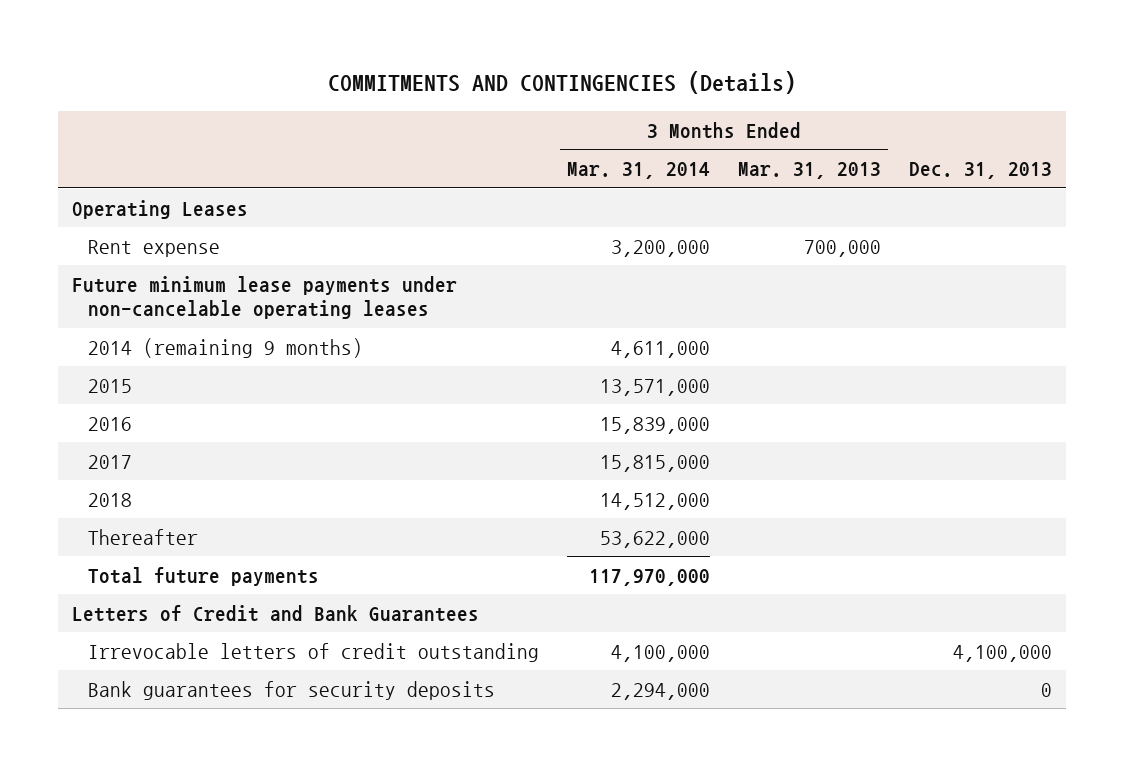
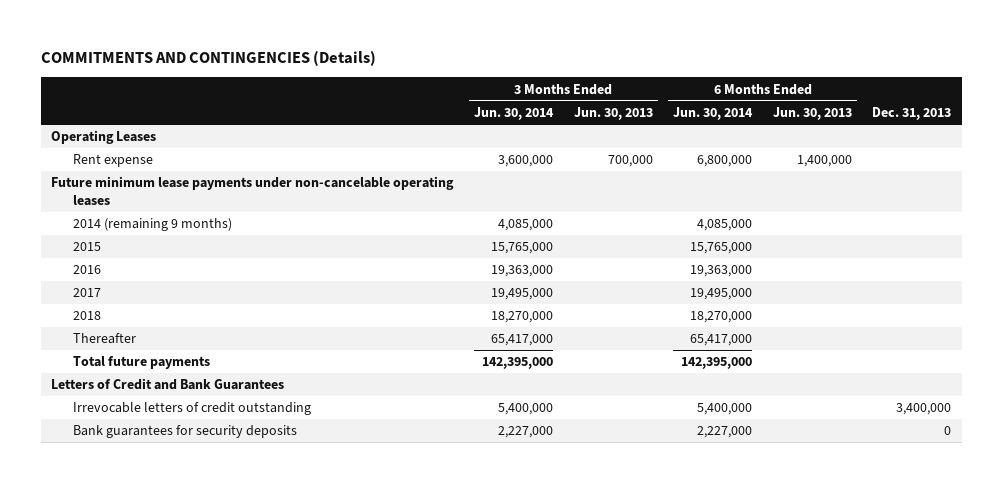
- | 3 Months Ended Mar. 31, 2014 | 3 Months Ended Mar. 31, 2013 | Dec. 31, 2013
+ | 3 Months Ended Jun. 30, 2014 | 3 Months Ended Jun. 30, 2013 | 6 Months Ended Jun. 30, 2014 | 6 Months Ended Jun. 30, 2013 | Dec. 31, 2013
- Irrevocable letters of credit outstanding | 4,100,000 | | 4,100,000
+ Irrevocable letters of credit outstanding | 5,400,000 | | 5,400,000 | | 3,400,000

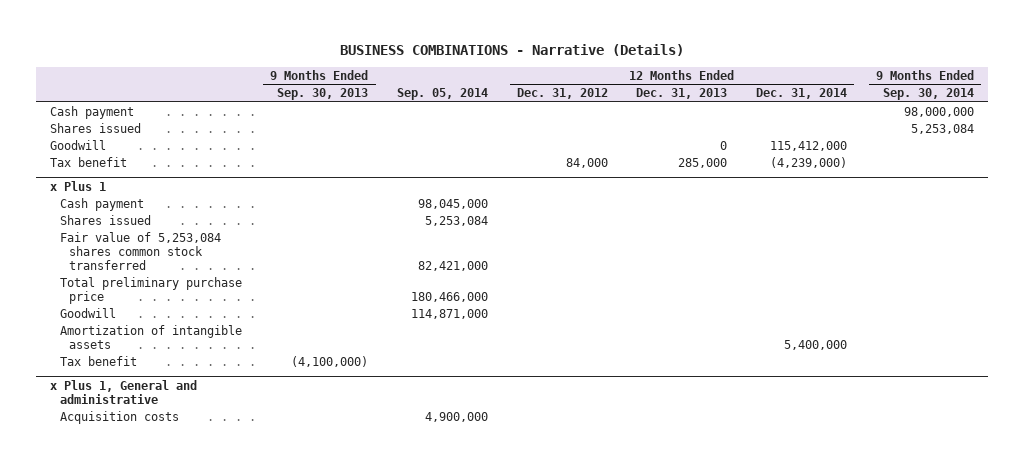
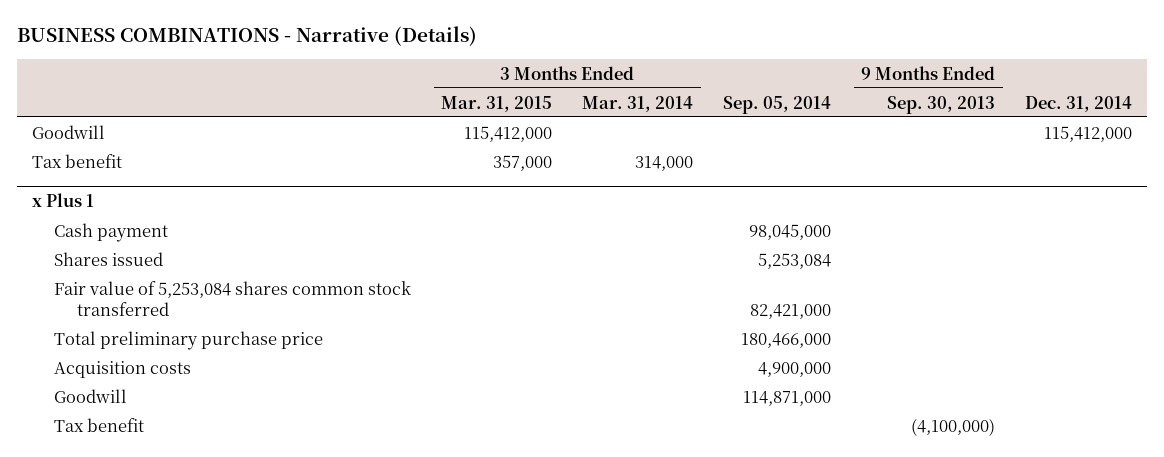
- | 9 Months Ended Sep. 30, 2013 | Sep. 05, 2014 | 12 Months Ended Dec. 31, 2012 | 12 Months Ended Dec. 31, 2013 | 12 Months Ended Dec. 31, 2014 | 9 Months Ended Sep. 30, 2014
+ | 3 Months Ended Mar. 31, 2015 | 3 Months Ended Mar. 31, 2014 | Sep. 05, 2014 | 9 Months Ended Sep. 30, 2013 | Dec. 31, 2014
- Cash payment | | | | | | 98,000,000
- Shares issued | | | | | | 5,253,084
@ x Plus 1
+ Acquisition costs | | | 4,900,000 | |
- Amortization of intangible assets | | | | | 5,400,000 |
- x Plus 1, General and administrative
- Acquisition costs | | 4,900,000 | | | |

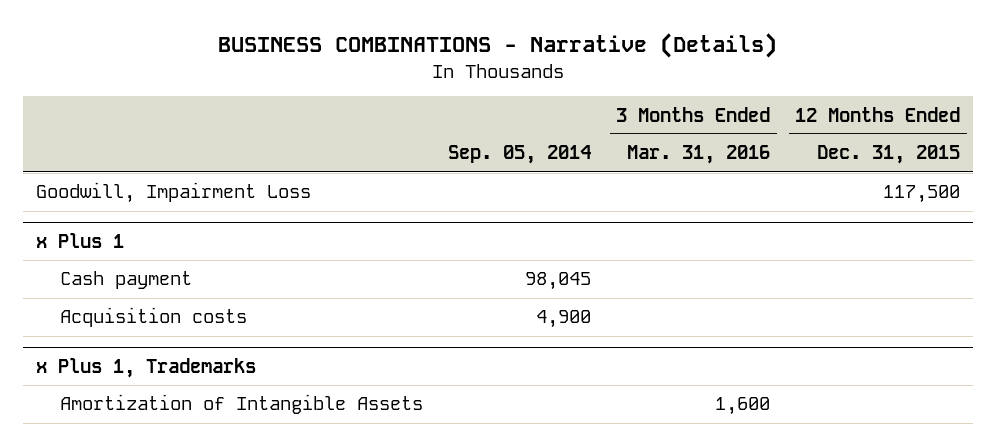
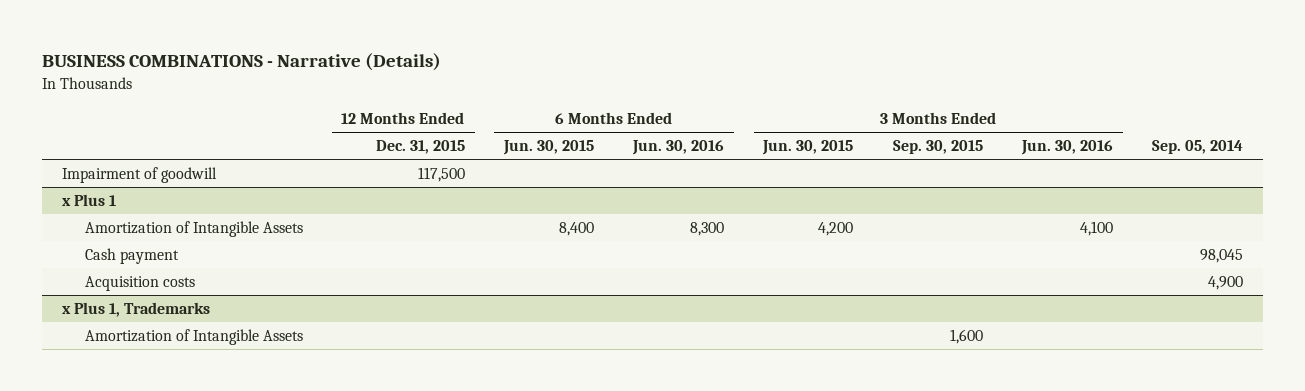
- | Sep. 05, 2014 | 3 Months Ended Mar. 31, 2016 | 12 Months Ended Dec. 31, 2015
+ | 12 Months Ended Dec. 31, 2015 | 6 Months Ended Jun. 30, 2015 | 6 Months Ended Jun. 30, 2016 | 3 Months Ended Jun. 30, 2015 | 3 Months Ended Sep. 30, 2015 | 3 Months Ended Jun. 30, 2016 | Sep. 05, 2014
- Goodwill, Impairment Loss | | | 117,500
+ Impairment of goodwill | 117,500 | | | | | |
@ x Plus 1
+ Amortization of Intangible Assets | | 8,400 | 8,300 | 4,200 | | 4,100 |

